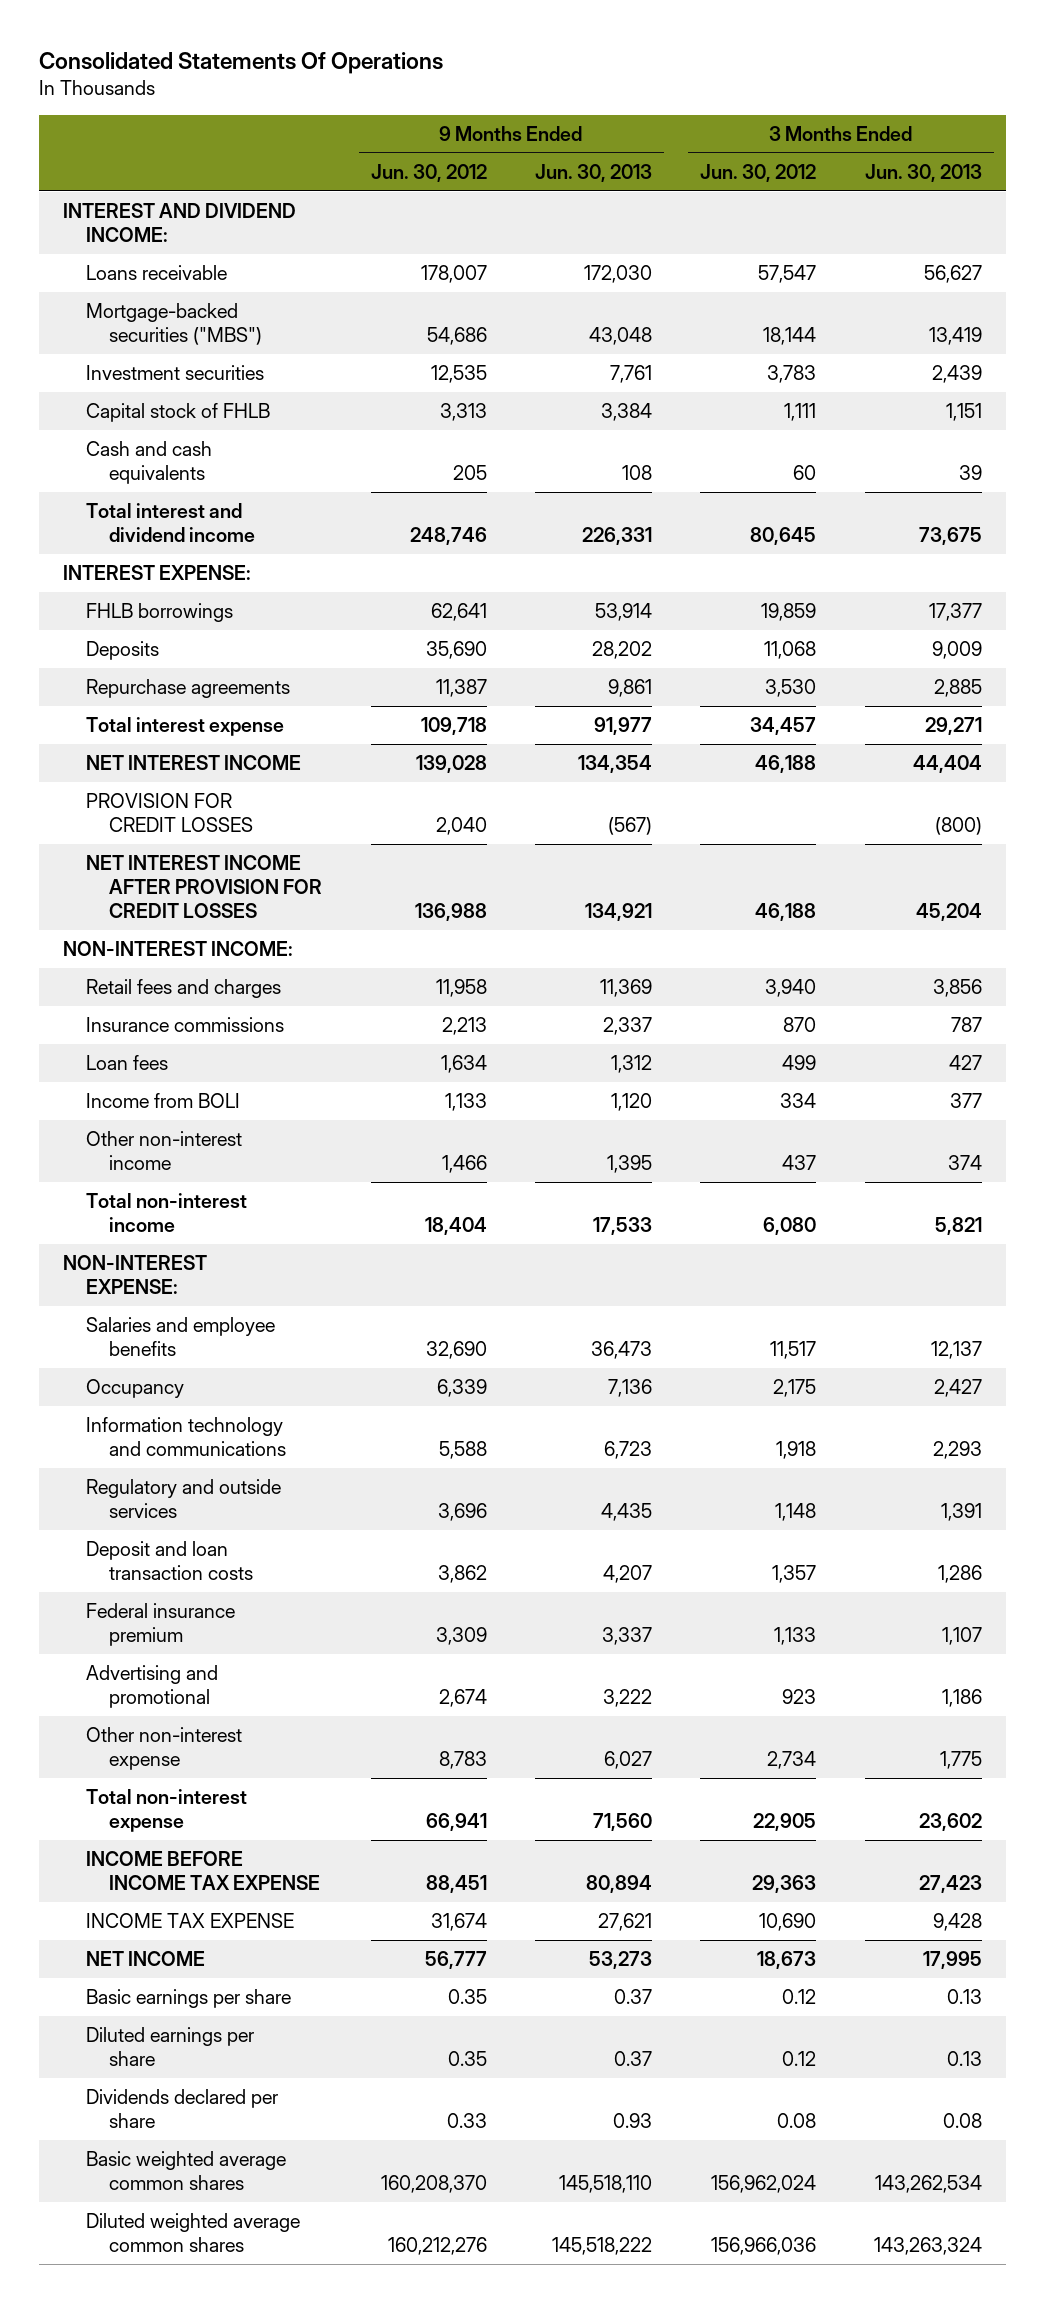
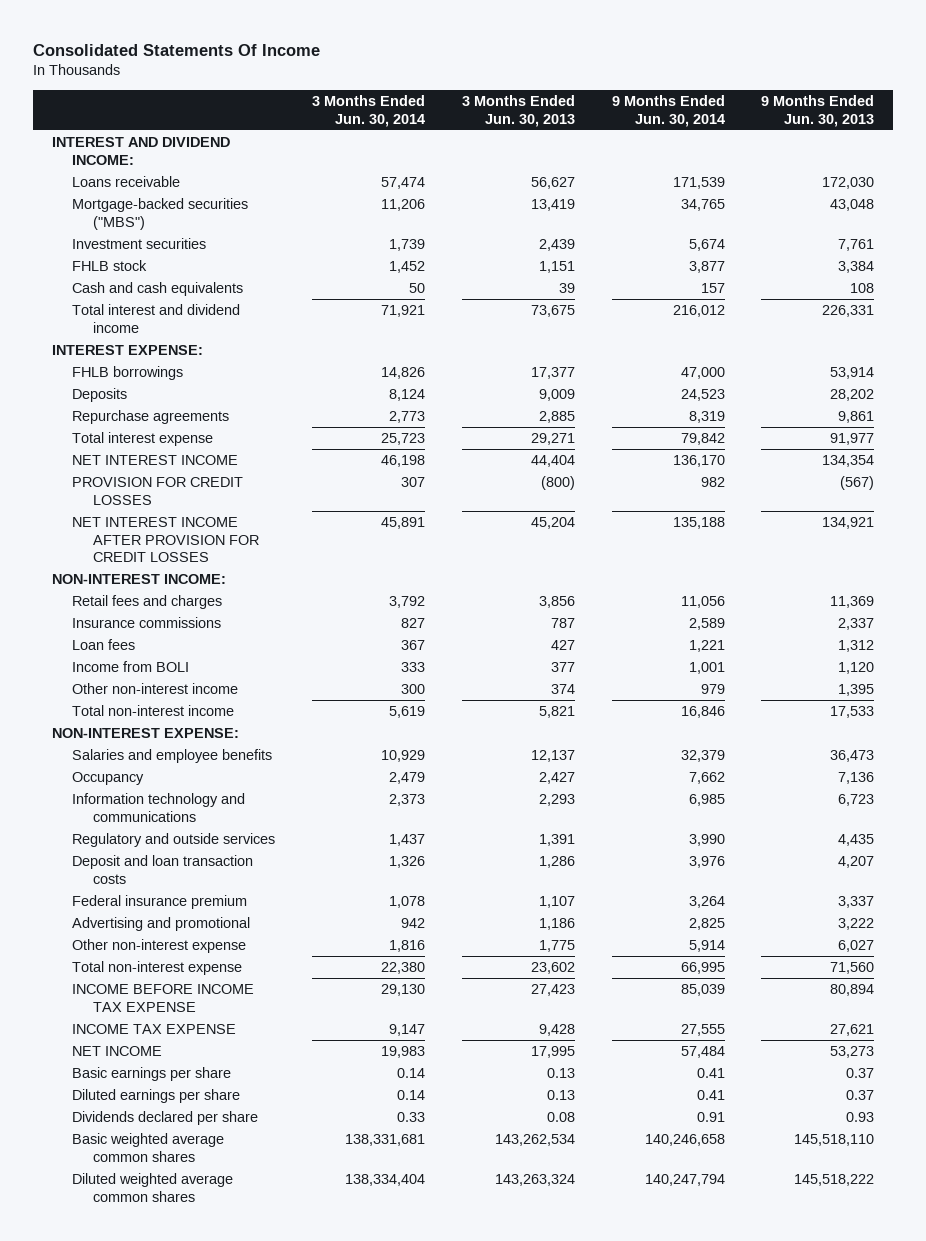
- Consolidated Statements Of Operations
+ Consolidated Statements Of Income
- | 9 Months Ended Jun. 30, 2012 | 9 Months Ended Jun. 30, 2013 | 3 Months Ended Jun. 30, 2012 | 3 Months Ended Jun. 30, 2013
+ | 3 Months Ended Jun. 30, 2014 | 3 Months Ended Jun. 30, 2013 | 9 Months Ended Jun. 30, 2014 | 9 Months Ended Jun. 30, 2013
- Capital stock of FHLB | 3,313 | 3,384 | 1,111 | 1,151
+ FHLB stock | 1,452 | 1,151 | 3,877 | 3,384

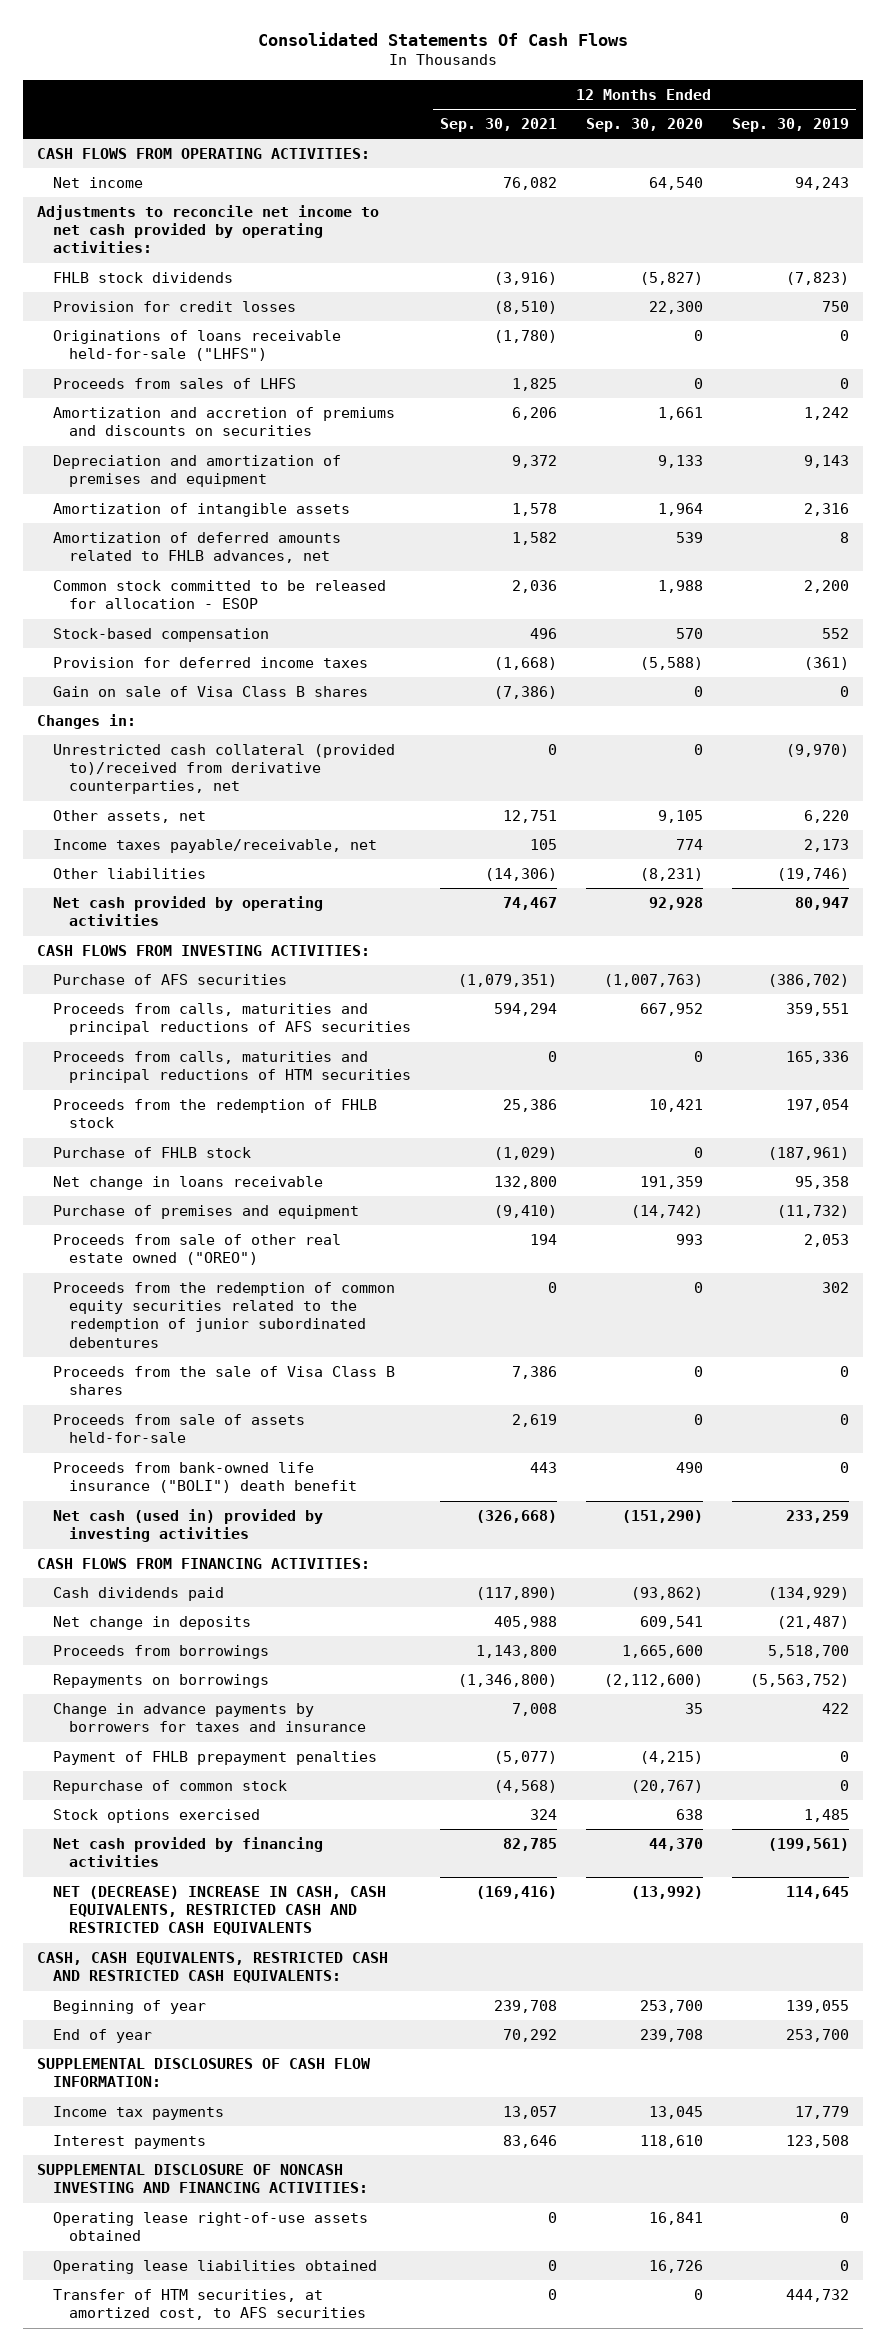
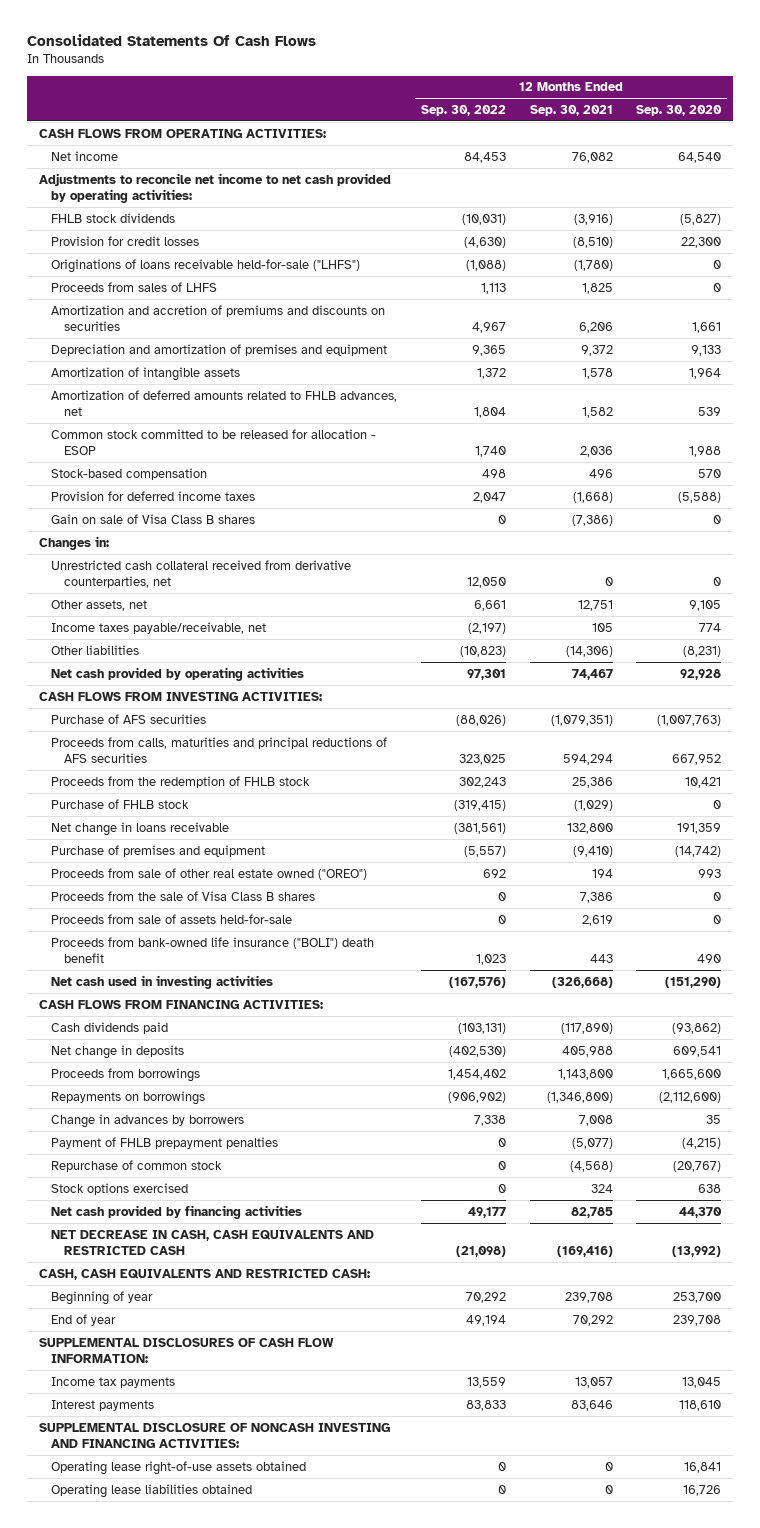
- | 12 Months Ended Sep. 30, 2021 | 12 Months Ended Sep. 30, 2020 | 12 Months Ended Sep. 30, 2019
+ | 12 Months Ended Sep. 30, 2022 | 12 Months Ended Sep. 30, 2021 | 12 Months Ended Sep. 30, 2020
- Unrestricted cash collateral (provided to)/received from derivative counterparties, net | 0 | 0 | (9,970)
+ Unrestricted cash collateral received from derivative counterparties, net | 12,050 | 0 | 0
- Proceeds from calls, maturities and principal reductions of HTM securities | 0 | 0 | 165,336
- Proceeds from the redemption of common equity securities related to the redemption of junior subordinated debentures | 0 | 0 | 302
- Net cash (used in) provided by investing activities | (326,668) | (151,290) | 233,259
+ Net cash used in investing activities | (167,576) | (326,668) | (151,290)
- Change in advance payments by borrowers for taxes and insurance | 7,008 | 35 | 422
+ Change in advances by borrowers | 7,338 | 7,008 | 35
- NET (DECREASE) INCREASE IN CASH, CASH EQUIVALENTS, RESTRICTED CASH AND RESTRICTED CASH EQUIVALENTS | (169,416) | (13,992) | 114,645
- CASH, CASH EQUIVALENTS, RESTRICTED CASH AND RESTRICTED CASH EQUIVALENTS:
+ NET DECREASE IN CASH, CASH EQUIVALENTS AND RESTRICTED CASH | (21,098) | (169,416) | (13,992)
+ CASH, CASH EQUIVALENTS AND RESTRICTED CASH:
- Transfer of HTM securities, at amortized cost, to AFS securities | 0 | 0 | 444,732

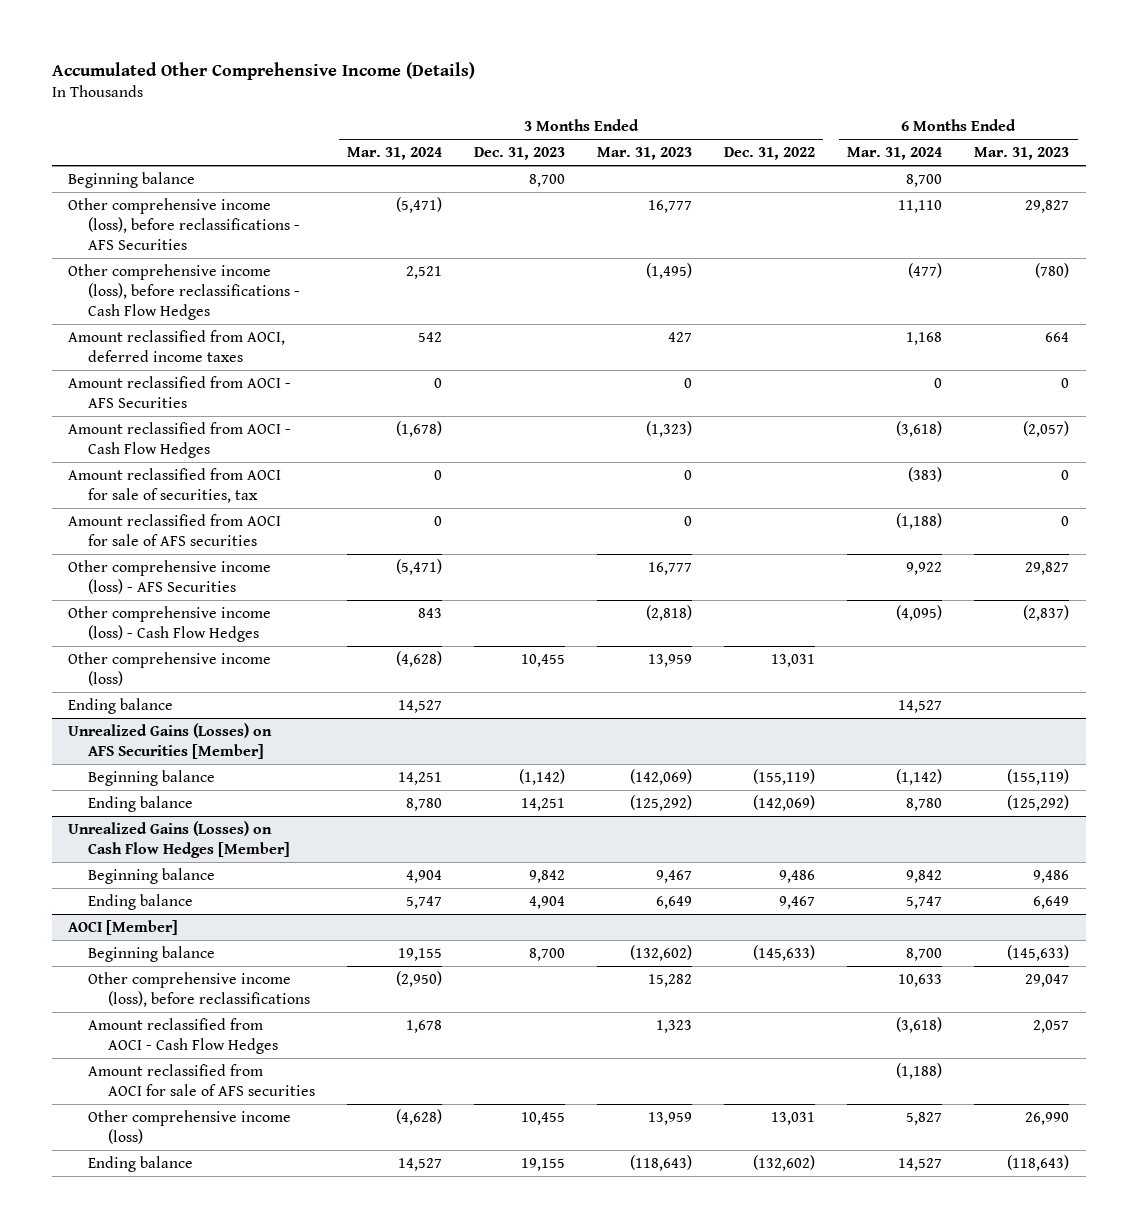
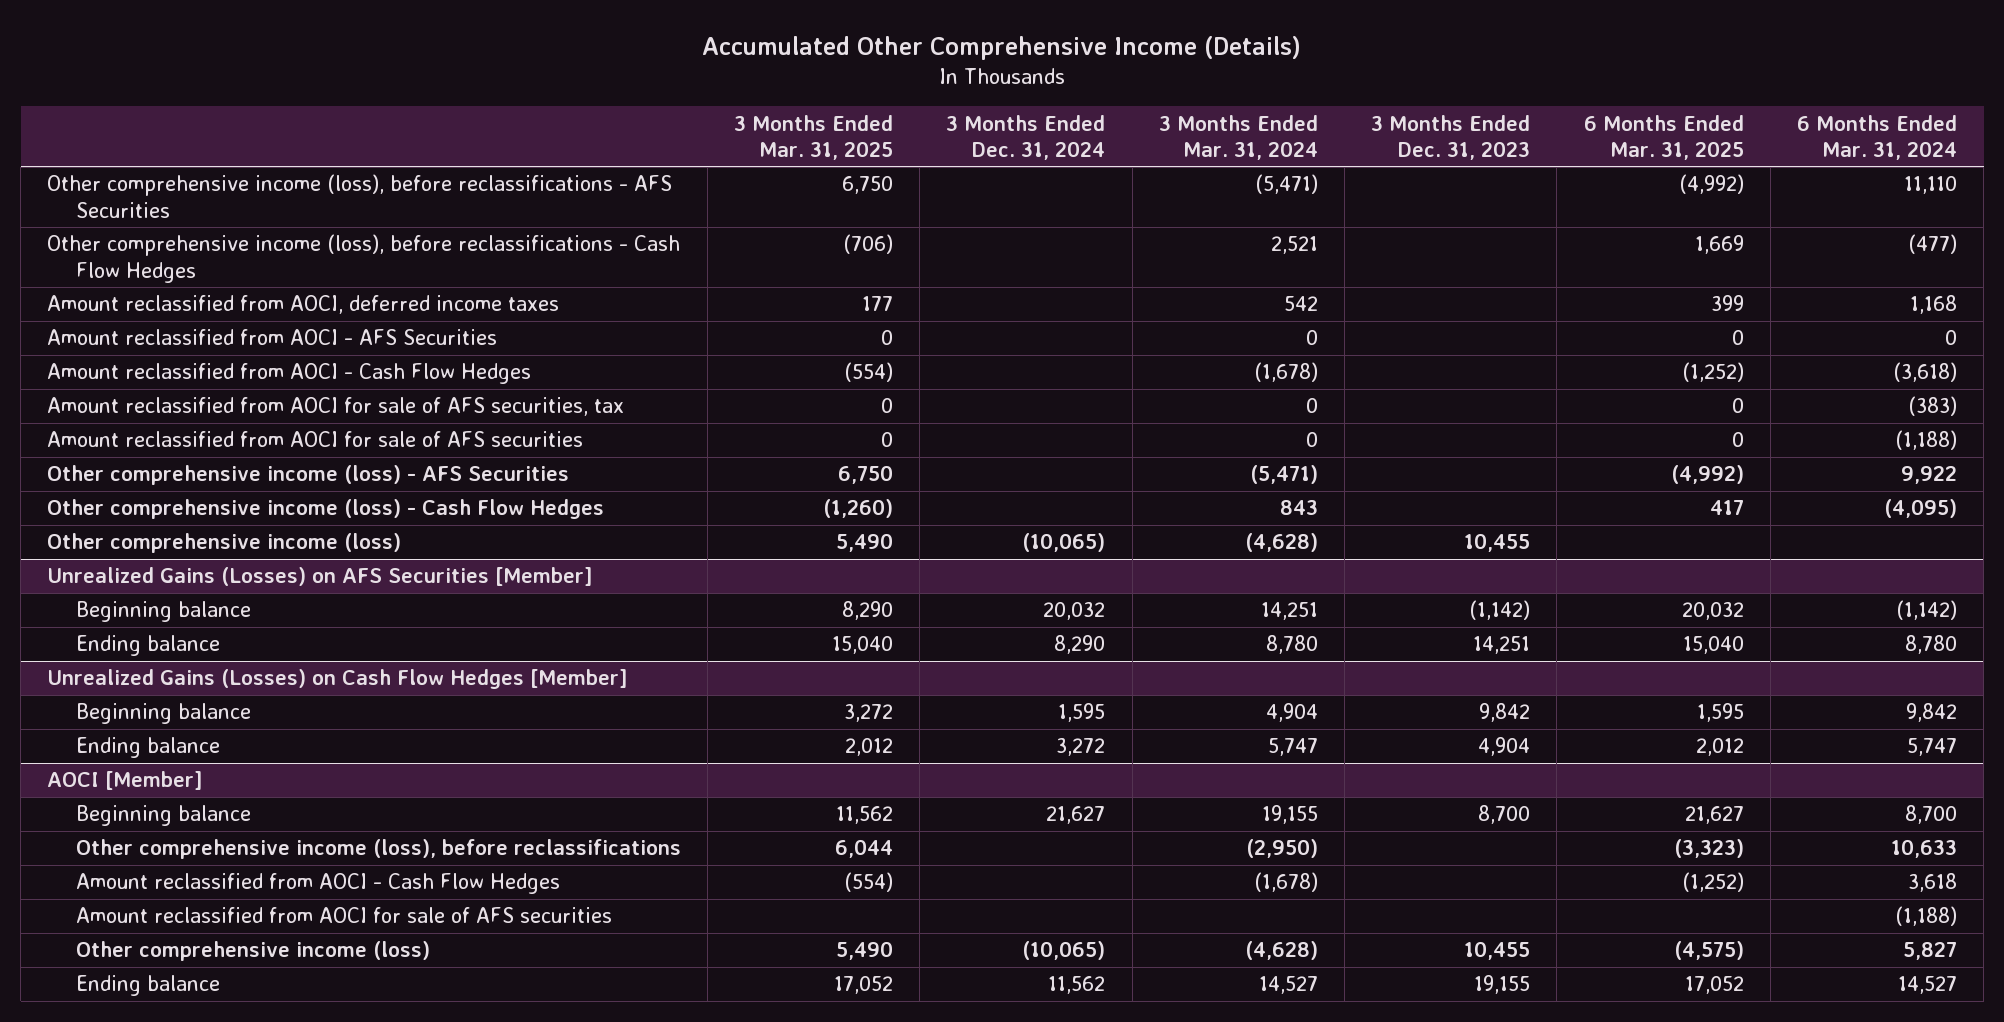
- | 3 Months Ended Mar. 31, 2024 | 3 Months Ended Dec. 31, 2023 | 3 Months Ended Mar. 31, 2023 | 3 Months Ended Dec. 31, 2022 | 6 Months Ended Mar. 31, 2024 | 6 Months Ended Mar. 31, 2023
+ | 3 Months Ended Mar. 31, 2025 | 3 Months Ended Dec. 31, 2024 | 3 Months Ended Mar. 31, 2024 | 3 Months Ended Dec. 31, 2023 | 6 Months Ended Mar. 31, 2025 | 6 Months Ended Mar. 31, 2024
- Beginning balance | | 8,700 | | | 8,700 |
- Amount reclassified from AOCI for sale of securities, tax | 0 | | 0 | | (383) | 0
+ Amount reclassified from AOCI for sale of AFS securities, tax | 0 | | 0 | | 0 | (383)
- Ending balance | 14,527 | | | | 14,527 |
@ AOCI [Member]
- Amount reclassified from AOCI - Cash Flow Hedges | 1,678 | | 1,323 | | (3,618) | 2,057
+ Amount reclassified from AOCI - Cash Flow Hedges | (554) | | (1,678) | | (1,252) | 3,618

